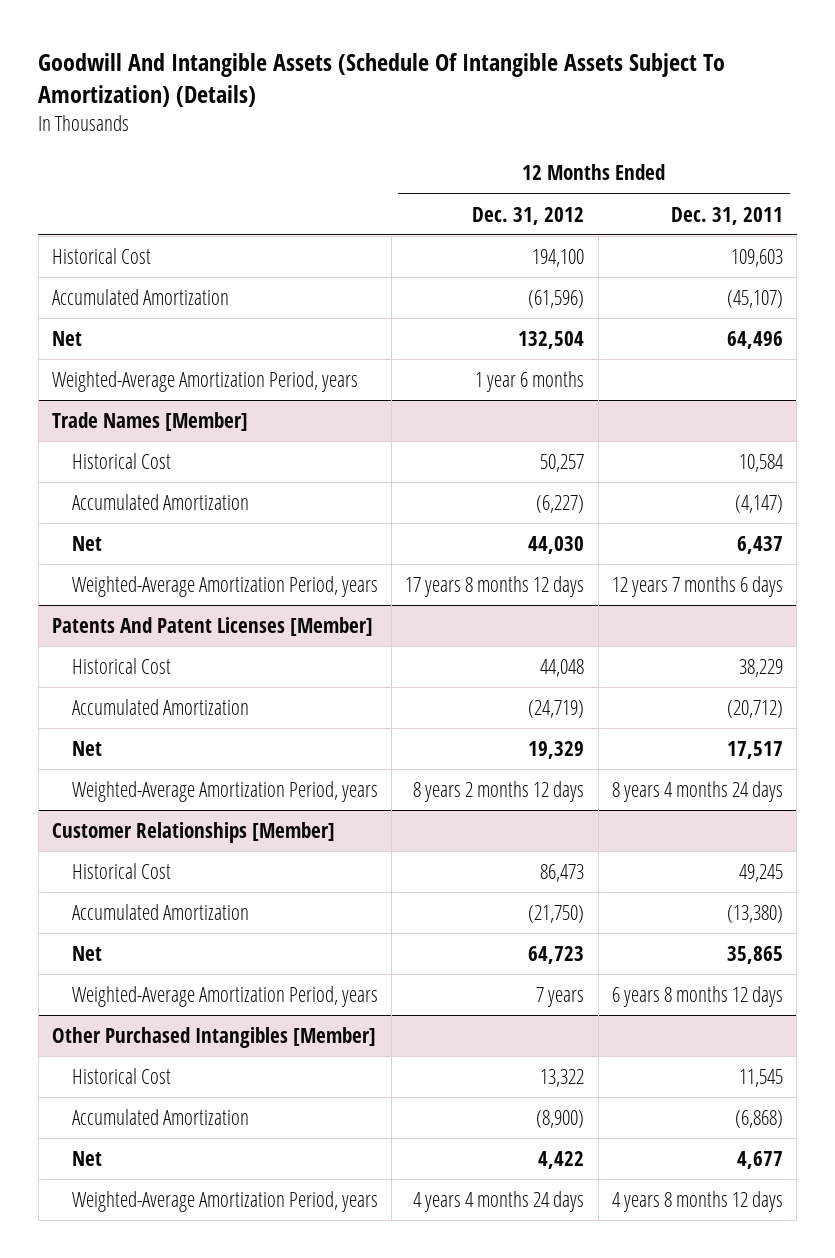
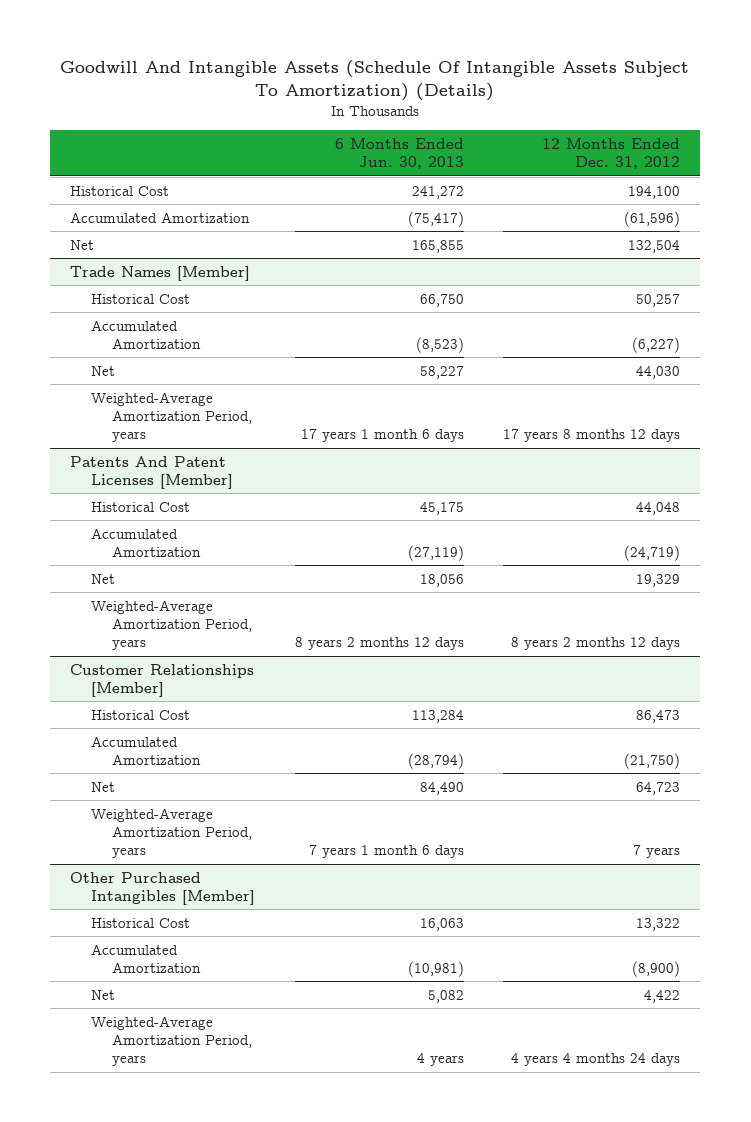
- | 12 Months Ended Dec. 31, 2012 | 12 Months Ended Dec. 31, 2011
+ | 6 Months Ended Jun. 30, 2013 | 12 Months Ended Dec. 31, 2012
- Weighted-Average Amortization Period, years | 1 year 6 months |

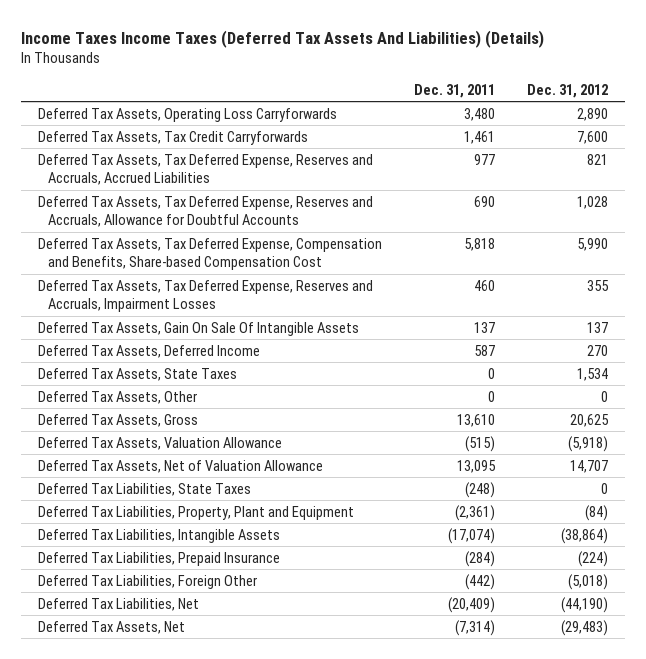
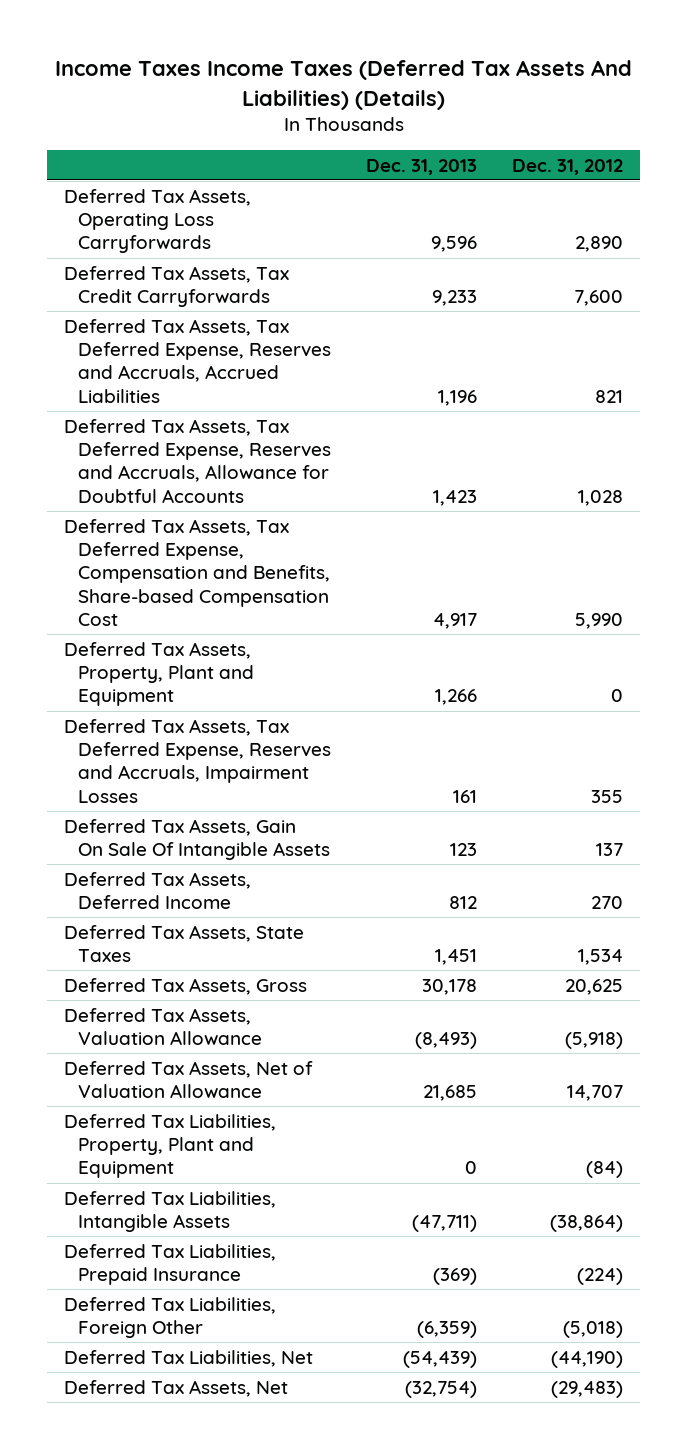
- | Dec. 31, 2011 | Dec. 31, 2012
+ | Dec. 31, 2013 | Dec. 31, 2012
+ Deferred Tax Assets, Property, Plant and Equipment | 1,266 | 0
- Deferred Tax Assets, Other | 0 | 0
- Deferred Tax Liabilities, State Taxes | (248) | 0

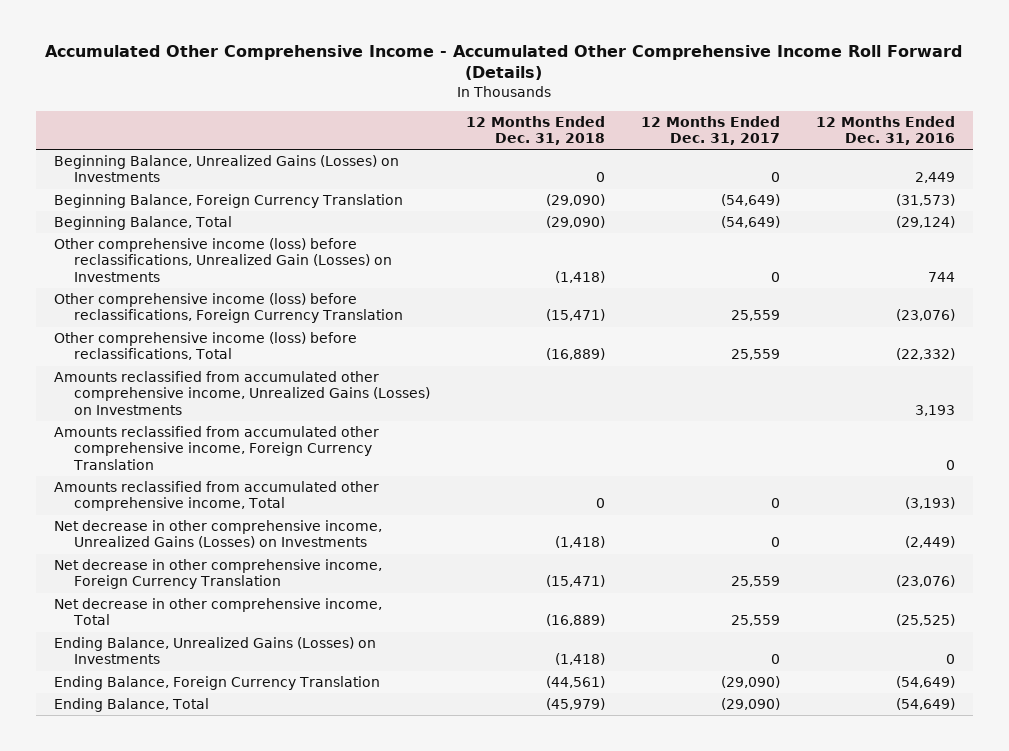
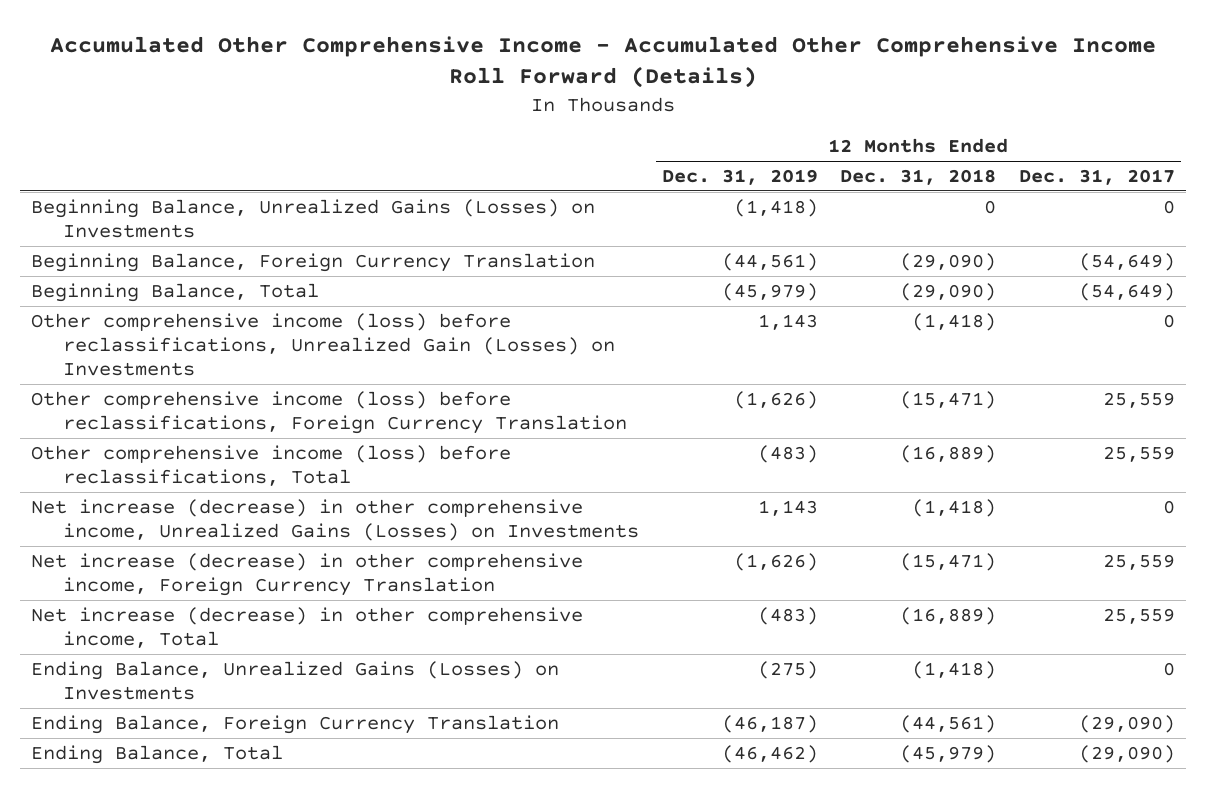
- | 12 Months Ended Dec. 31, 2018 | 12 Months Ended Dec. 31, 2017 | 12 Months Ended Dec. 31, 2016
+ | 12 Months Ended Dec. 31, 2019 | 12 Months Ended Dec. 31, 2018 | 12 Months Ended Dec. 31, 2017
- Amounts reclassified from accumulated other comprehensive income, Unrealized Gains (Losses) on Investments | | | 3,193
- Amounts reclassified from accumulated other comprehensive income, Foreign Currency Translation | | | 0
- Amounts reclassified from accumulated other comprehensive income, Total | 0 | 0 | (3,193)
- Net decrease in other comprehensive income, Unrealized Gains (Losses) on Investments | (1,418) | 0 | (2,449)
- Net decrease in other comprehensive income, Foreign Currency Translation | (15,471) | 25,559 | (23,076)
- Net decrease in other comprehensive income, Total | (16,889) | 25,559 | (25,525)
+ Net increase (decrease) in other comprehensive income, Unrealized Gains (Losses) on Investments | 1,143 | (1,418) | 0
+ Net increase (decrease) in other comprehensive income, Foreign Currency Translation | (1,626) | (15,471) | 25,559
+ Net increase (decrease) in other comprehensive income, Total | (483) | (16,889) | 25,559

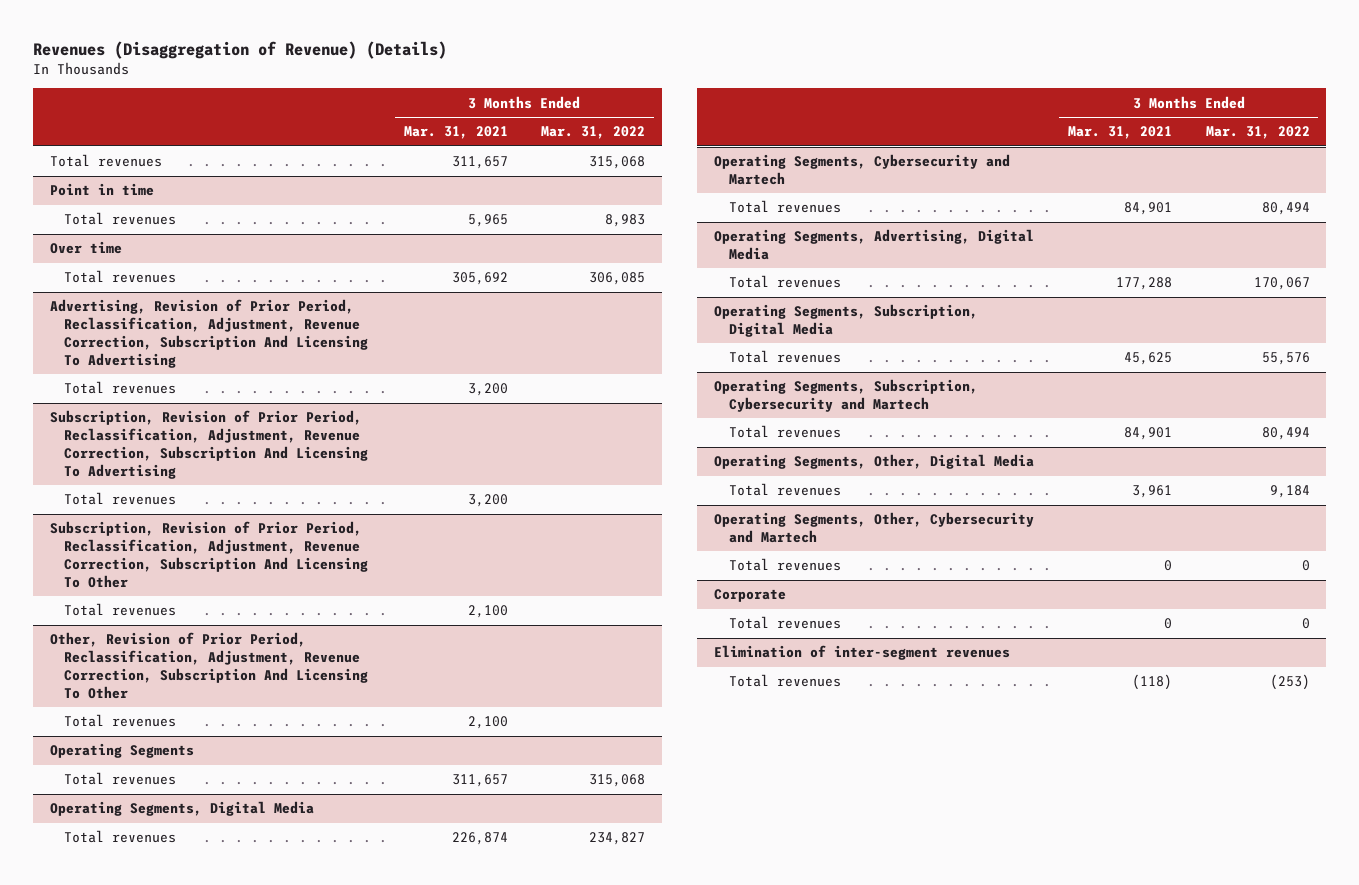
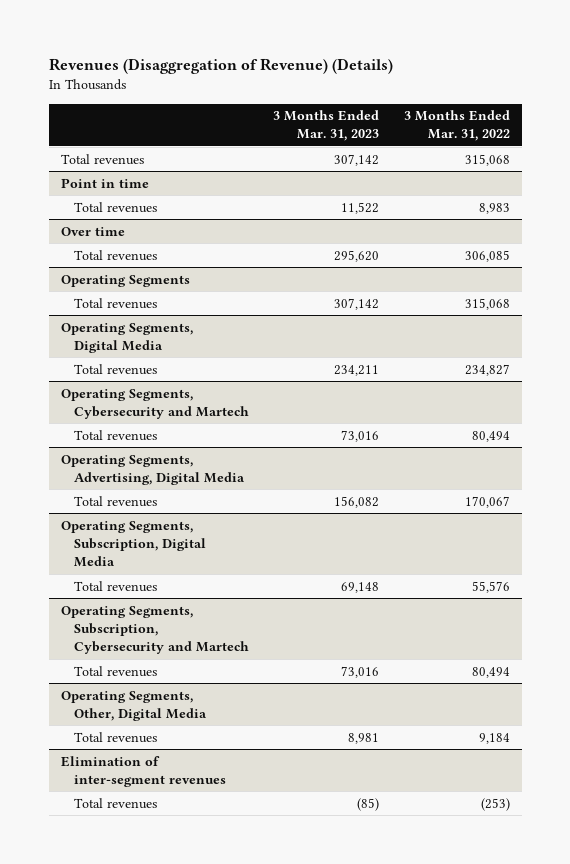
- | 3 Months Ended Mar. 31, 2021 | 3 Months Ended Mar. 31, 2022
+ | 3 Months Ended Mar. 31, 2023 | 3 Months Ended Mar. 31, 2022
- Advertising, Revision of Prior Period, Reclassification, Adjustment, Revenue Correction, Subscription And Licensing To Advertising
- Total revenues | 3,200 |
- Subscription, Revision of Prior Period, Reclassification, Adjustment, Revenue Correction, Subscription And Licensing To Advertising
- Total revenues | 3,200 |
- Subscription, Revision of Prior Period, Reclassification, Adjustment, Revenue Correction, Subscription And Licensing To Other
- Total revenues | 2,100 |
- Other, Revision of Prior Period, Reclassification, Adjustment, Revenue Correction, Subscription And Licensing To Other
- Total revenues | 2,100 |
- Operating Segments, Other, Cybersecurity and Martech
- Total revenues | 0 | 0
- Corporate
- Total revenues | 0 | 0

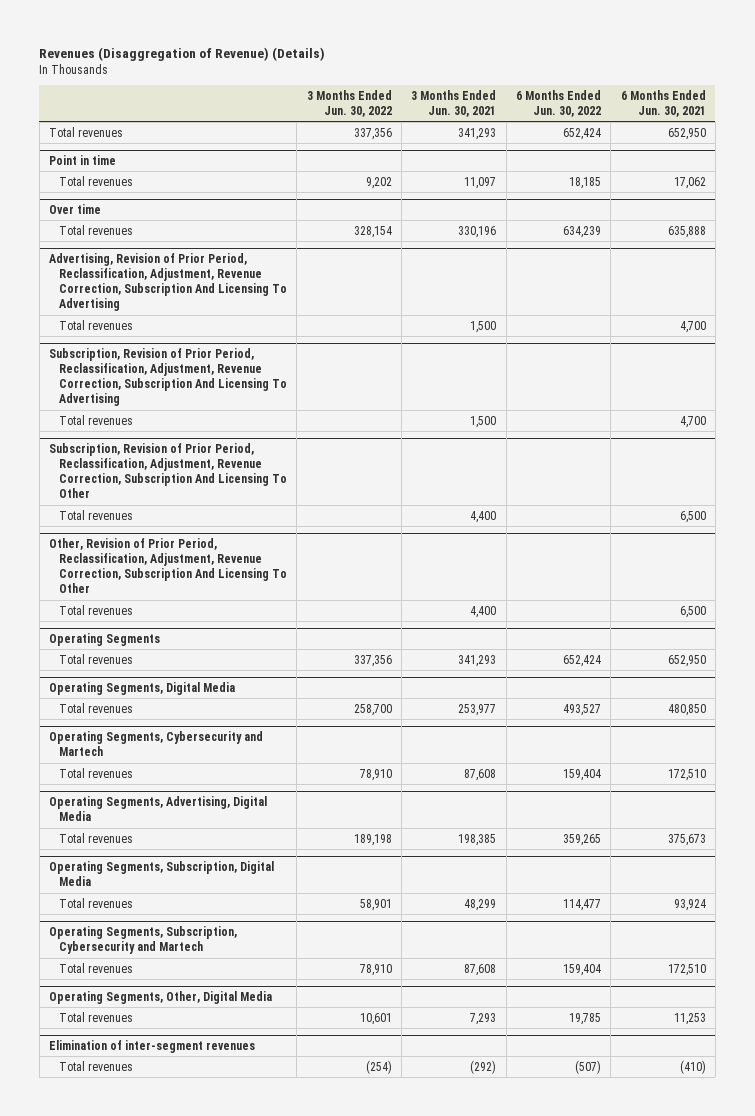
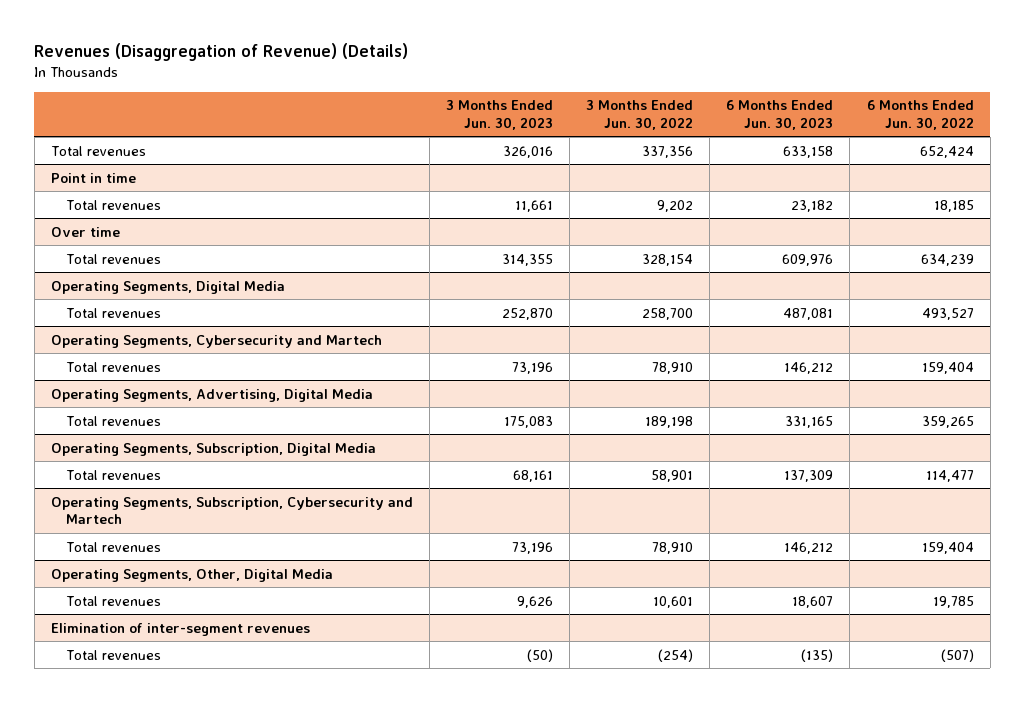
- | 3 Months Ended Jun. 30, 2022 | 3 Months Ended Jun. 30, 2021 | 6 Months Ended Jun. 30, 2022 | 6 Months Ended Jun. 30, 2021
+ | 3 Months Ended Jun. 30, 2023 | 3 Months Ended Jun. 30, 2022 | 6 Months Ended Jun. 30, 2023 | 6 Months Ended Jun. 30, 2022
- Advertising, Revision of Prior Period, Reclassification, Adjustment, Revenue Correction, Subscription And Licensing To Advertising
- Total revenues | | 1,500 | | 4,700
- Subscription, Revision of Prior Period, Reclassification, Adjustment, Revenue Correction, Subscription And Licensing To Advertising
- Total revenues | | 1,500 | | 4,700
- Subscription, Revision of Prior Period, Reclassification, Adjustment, Revenue Correction, Subscription And Licensing To Other
- Total revenues | | 4,400 | | 6,500
- Other, Revision of Prior Period, Reclassification, Adjustment, Revenue Correction, Subscription And Licensing To Other
- Total revenues | | 4,400 | | 6,500
- Operating Segments
- Total revenues | 337,356 | 341,293 | 652,424 | 652,950

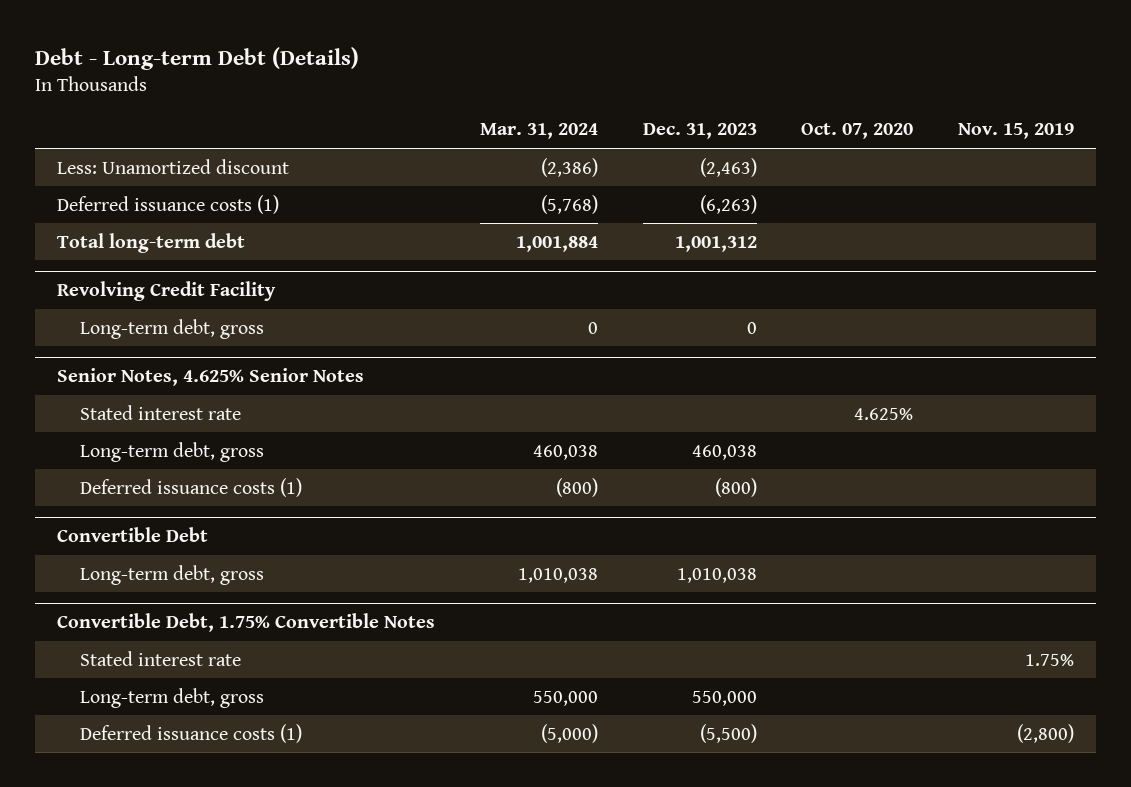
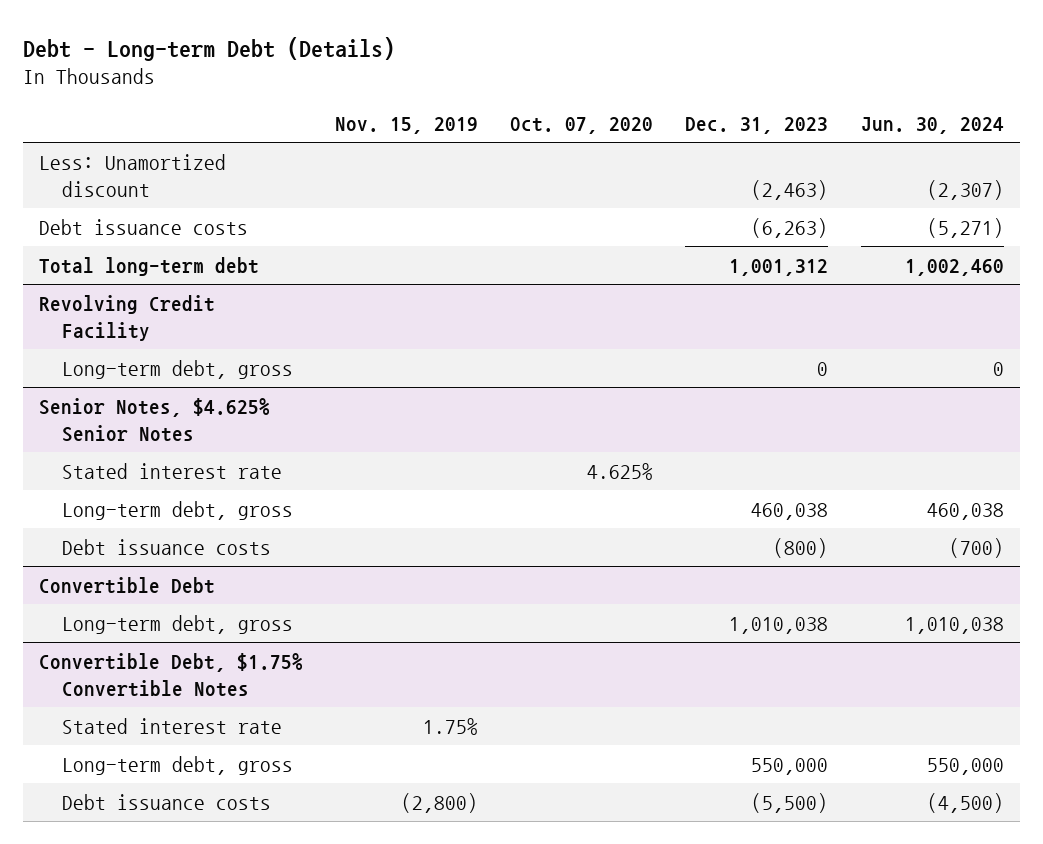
- | Mar. 31, 2024 | Dec. 31, 2023 | Oct. 07, 2020 | Nov. 15, 2019
+ | Nov. 15, 2019 | Oct. 07, 2020 | Dec. 31, 2023 | Jun. 30, 2024
- Deferred issuance costs (1) | (5,768) | (6,263) | |
+ Debt issuance costs | | | (6,263) | (5,271)
- Senior Notes, 4.625% Senior Notes
+ Senior Notes, $4.625% Senior Notes
- Deferred issuance costs (1) | (800) | (800) | |
+ Debt issuance costs | | | (800) | (700)
- Convertible Debt, 1.75% Convertible Notes
+ Convertible Debt, $1.75% Convertible Notes
- Deferred issuance costs (1) | (5,000) | (5,500) | | (2,800)
+ Debt issuance costs | (2,800) | | (5,500) | (4,500)

